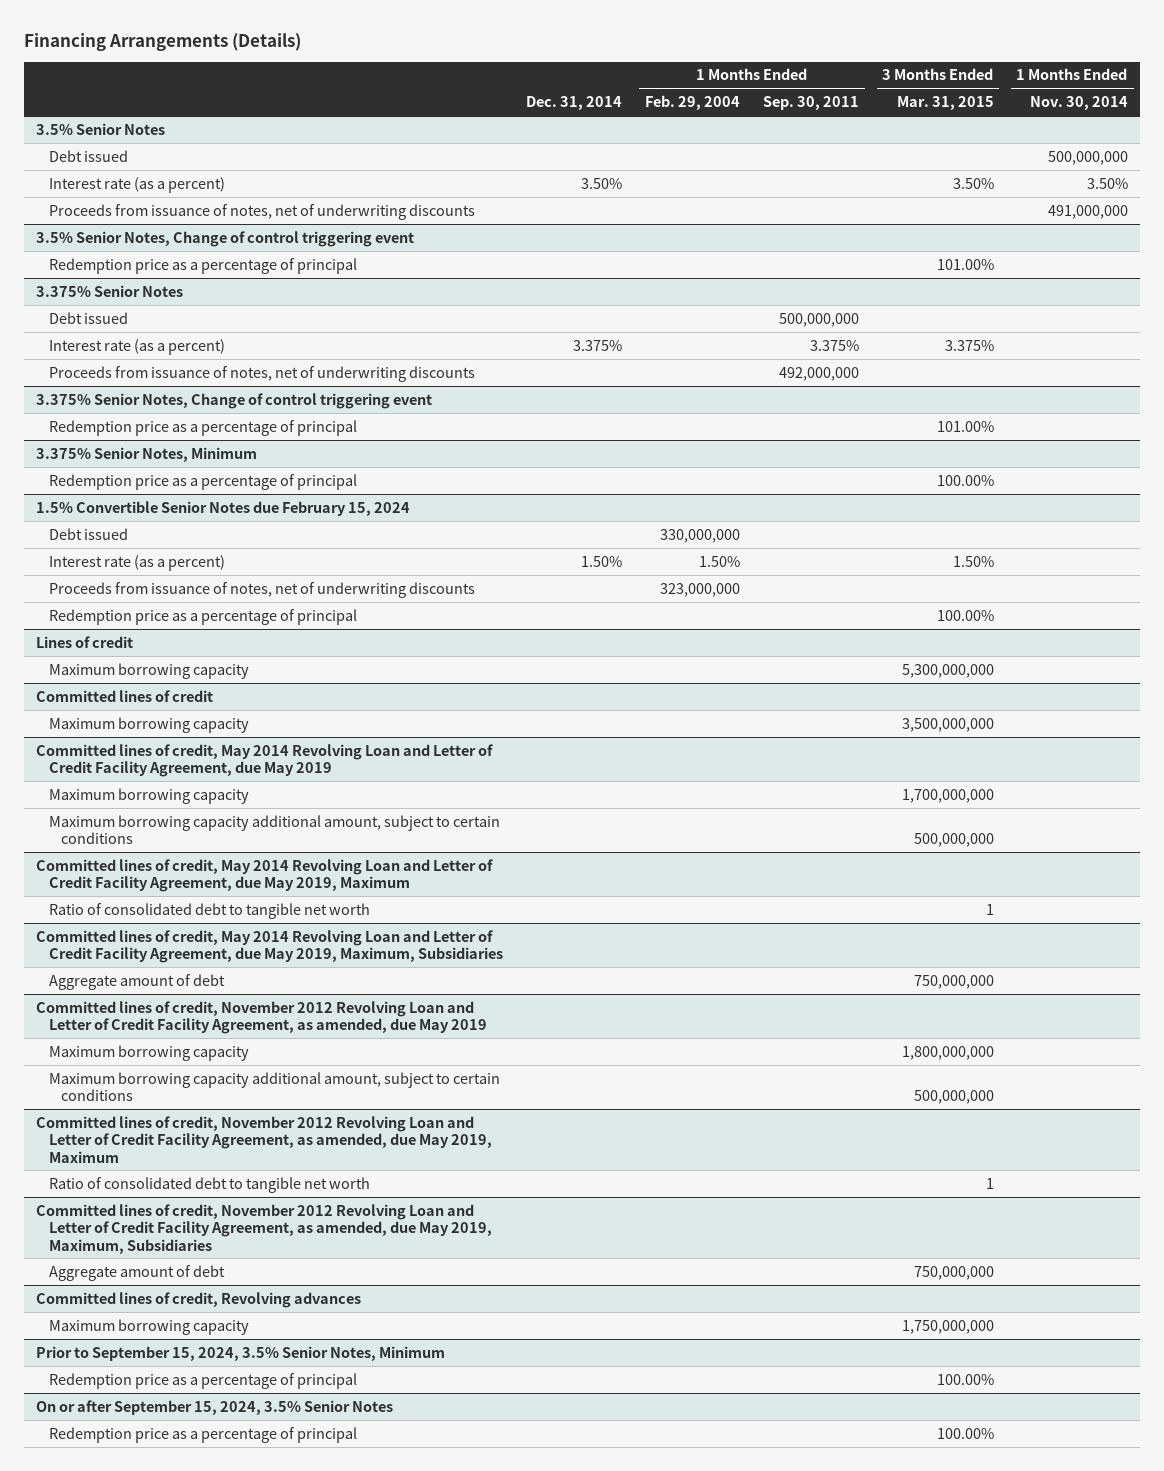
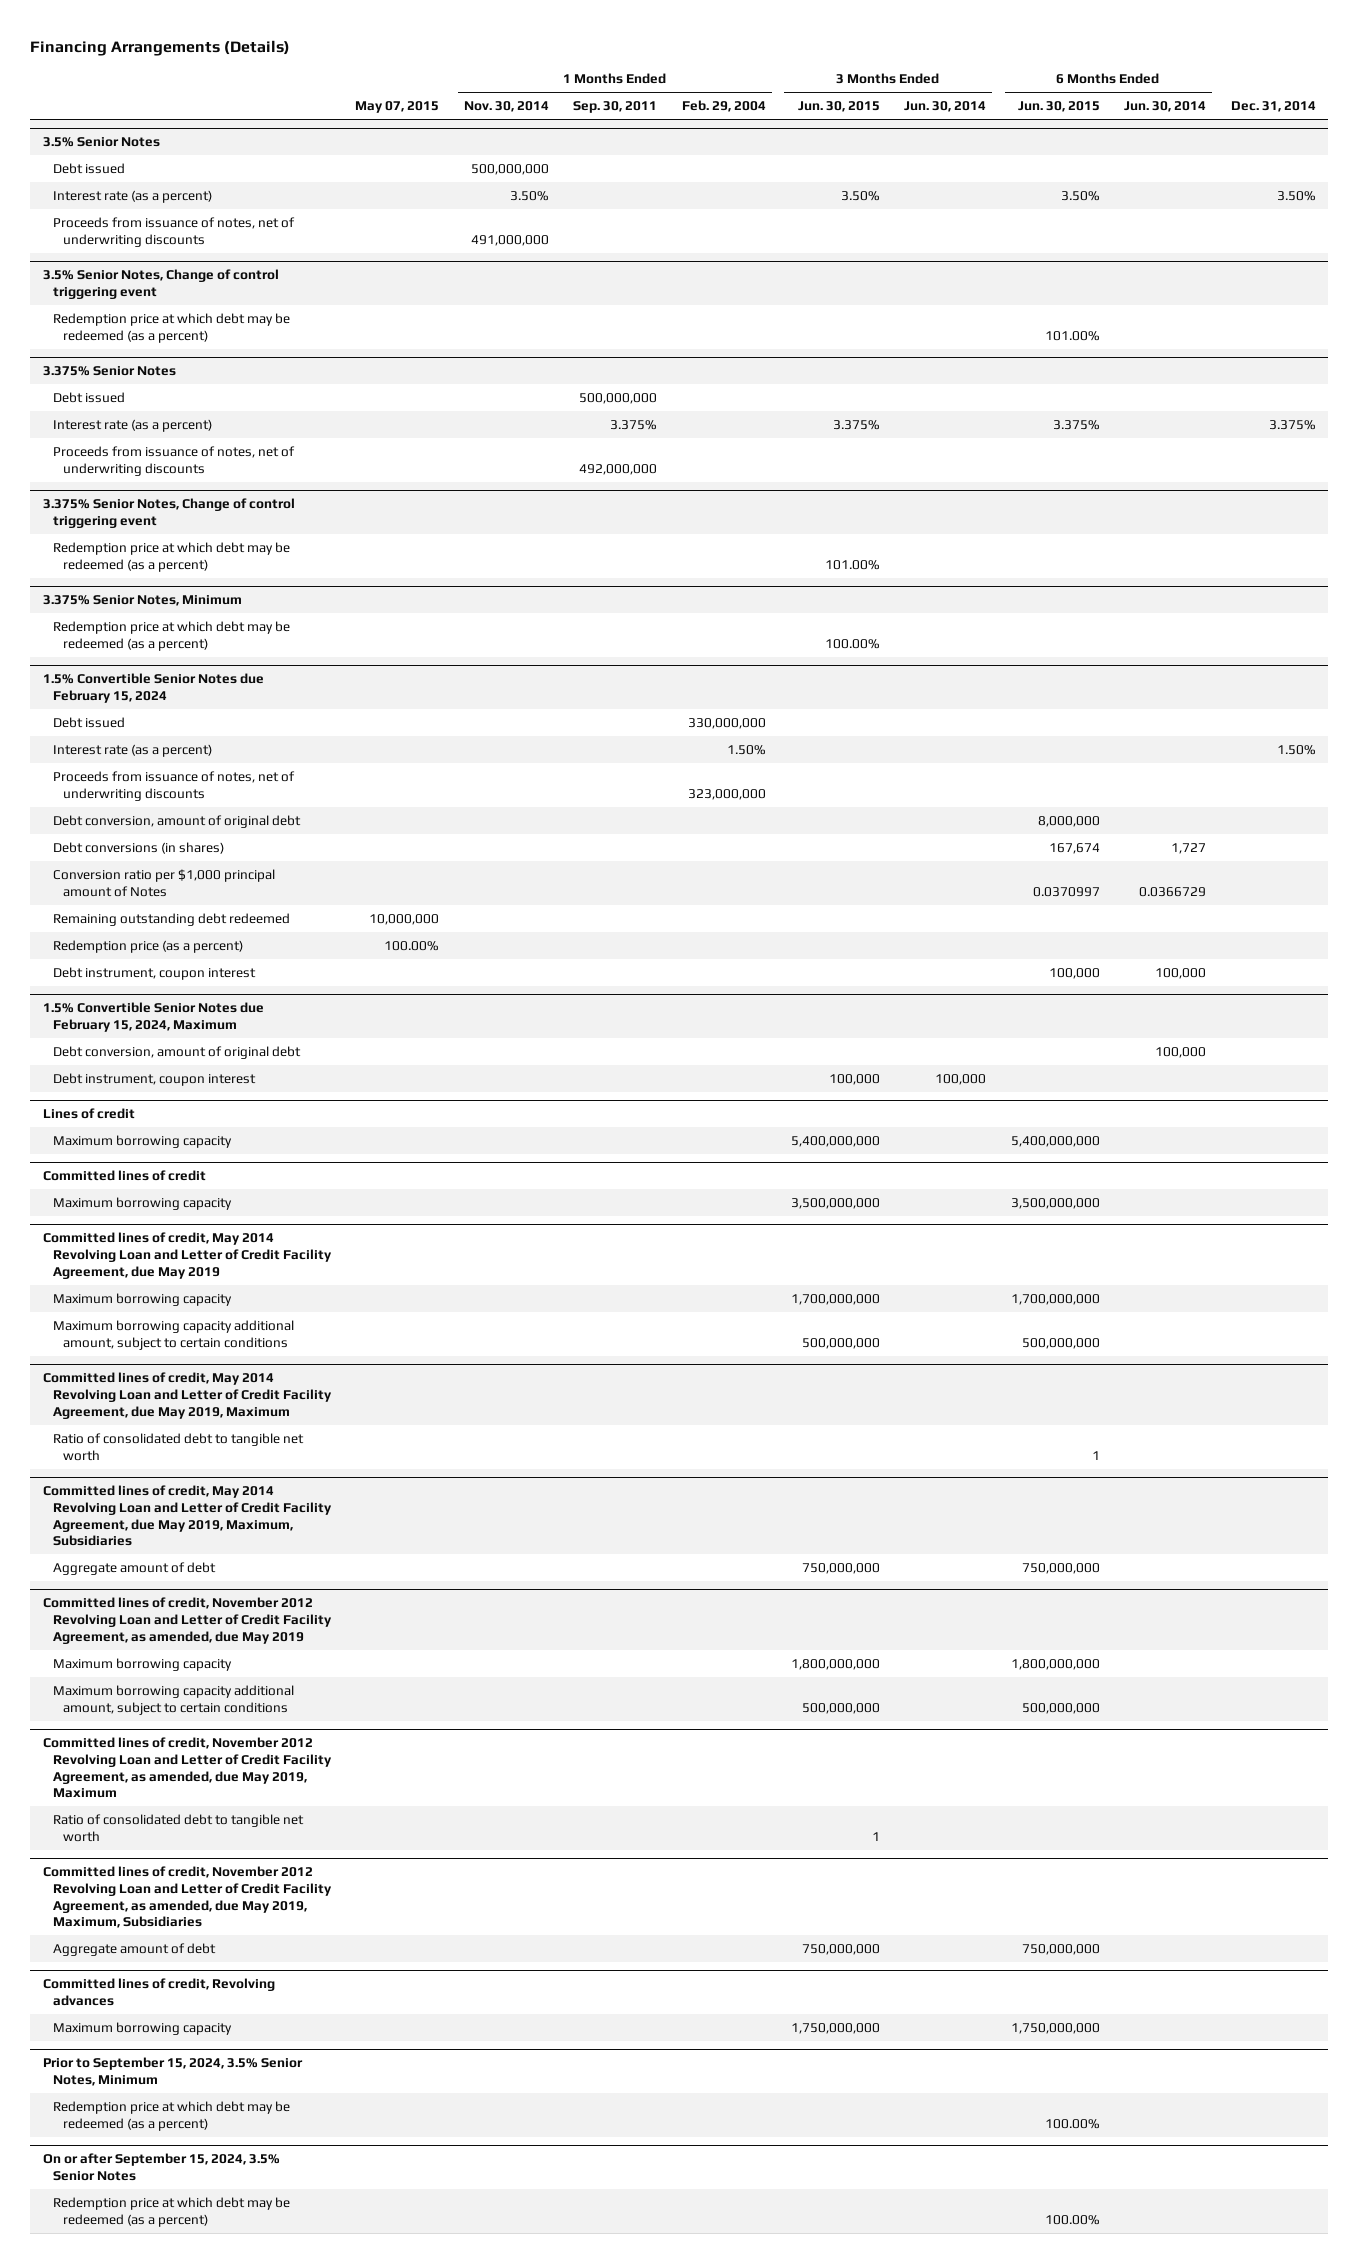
- | Dec. 31, 2014 | 1 Months Ended Feb. 29, 2004 | 1 Months Ended Sep. 30, 2011 | 3 Months Ended Mar. 31, 2015 | 1 Months Ended Nov. 30, 2014
+ | May 07, 2015 | 1 Months Ended Nov. 30, 2014 | 1 Months Ended Sep. 30, 2011 | 1 Months Ended Feb. 29, 2004 | 3 Months Ended Jun. 30, 2015 | 3 Months Ended Jun. 30, 2014 | 6 Months Ended Jun. 30, 2015 | 6 Months Ended Jun. 30, 2014 | Dec. 31, 2014
@ 3.5% Senior Notes, Change of control triggering event
- Redemption price as a percentage of principal | | | | 101.00% |
+ Redemption price at which debt may be redeemed (as a percent) | | | | | | | 101.00% | |
@ 3.375% Senior Notes, Change of control triggering event
- Redemption price as a percentage of principal | | | | 101.00% |
+ Redemption price at which debt may be redeemed (as a percent) | | | | | 101.00% | | | |
@ 3.375% Senior Notes, Minimum
- Redemption price as a percentage of principal | | | | 100.00% |
+ Redemption price at which debt may be redeemed (as a percent) | | | | | 100.00% | | | |
@ 1.5% Convertible Senior Notes due February 15, 2024
- Redemption price as a percentage of principal | | | | 100.00% |
+ Debt conversion, amount of original debt | | | | | | | 8,000,000 | |
+ Debt conversions (in shares) | | | | | | | 167,674 | 1,727 |
+ Conversion ratio per $1,000 principal amount of Notes | | | | | | | 0.0370997 | 0.0366729 |
+ Remaining outstanding debt redeemed | 10,000,000 | | | | | | | |
+ Redemption price (as a percent) | 100.00% | | | | | | | |
+ Debt instrument, coupon interest | | | | | | | 100,000 | 100,000 |
+ 1.5% Convertible Senior Notes due February 15, 2024, Maximum
+ Debt conversion, amount of original debt | | | | | | | | 100,000 |
+ Debt instrument, coupon interest | | | | | 100,000 | 100,000 | | |
@ Prior to September 15, 2024, 3.5% Senior Notes, Minimum
- Redemption price as a percentage of principal | | | | 100.00% |
+ Redemption price at which debt may be redeemed (as a percent) | | | | | | | 100.00% | |
@ On or after September 15, 2024, 3.5% Senior Notes
- Redemption price as a percentage of principal | | | | 100.00% |
+ Redemption price at which debt may be redeemed (as a percent) | | | | | | | 100.00% | |

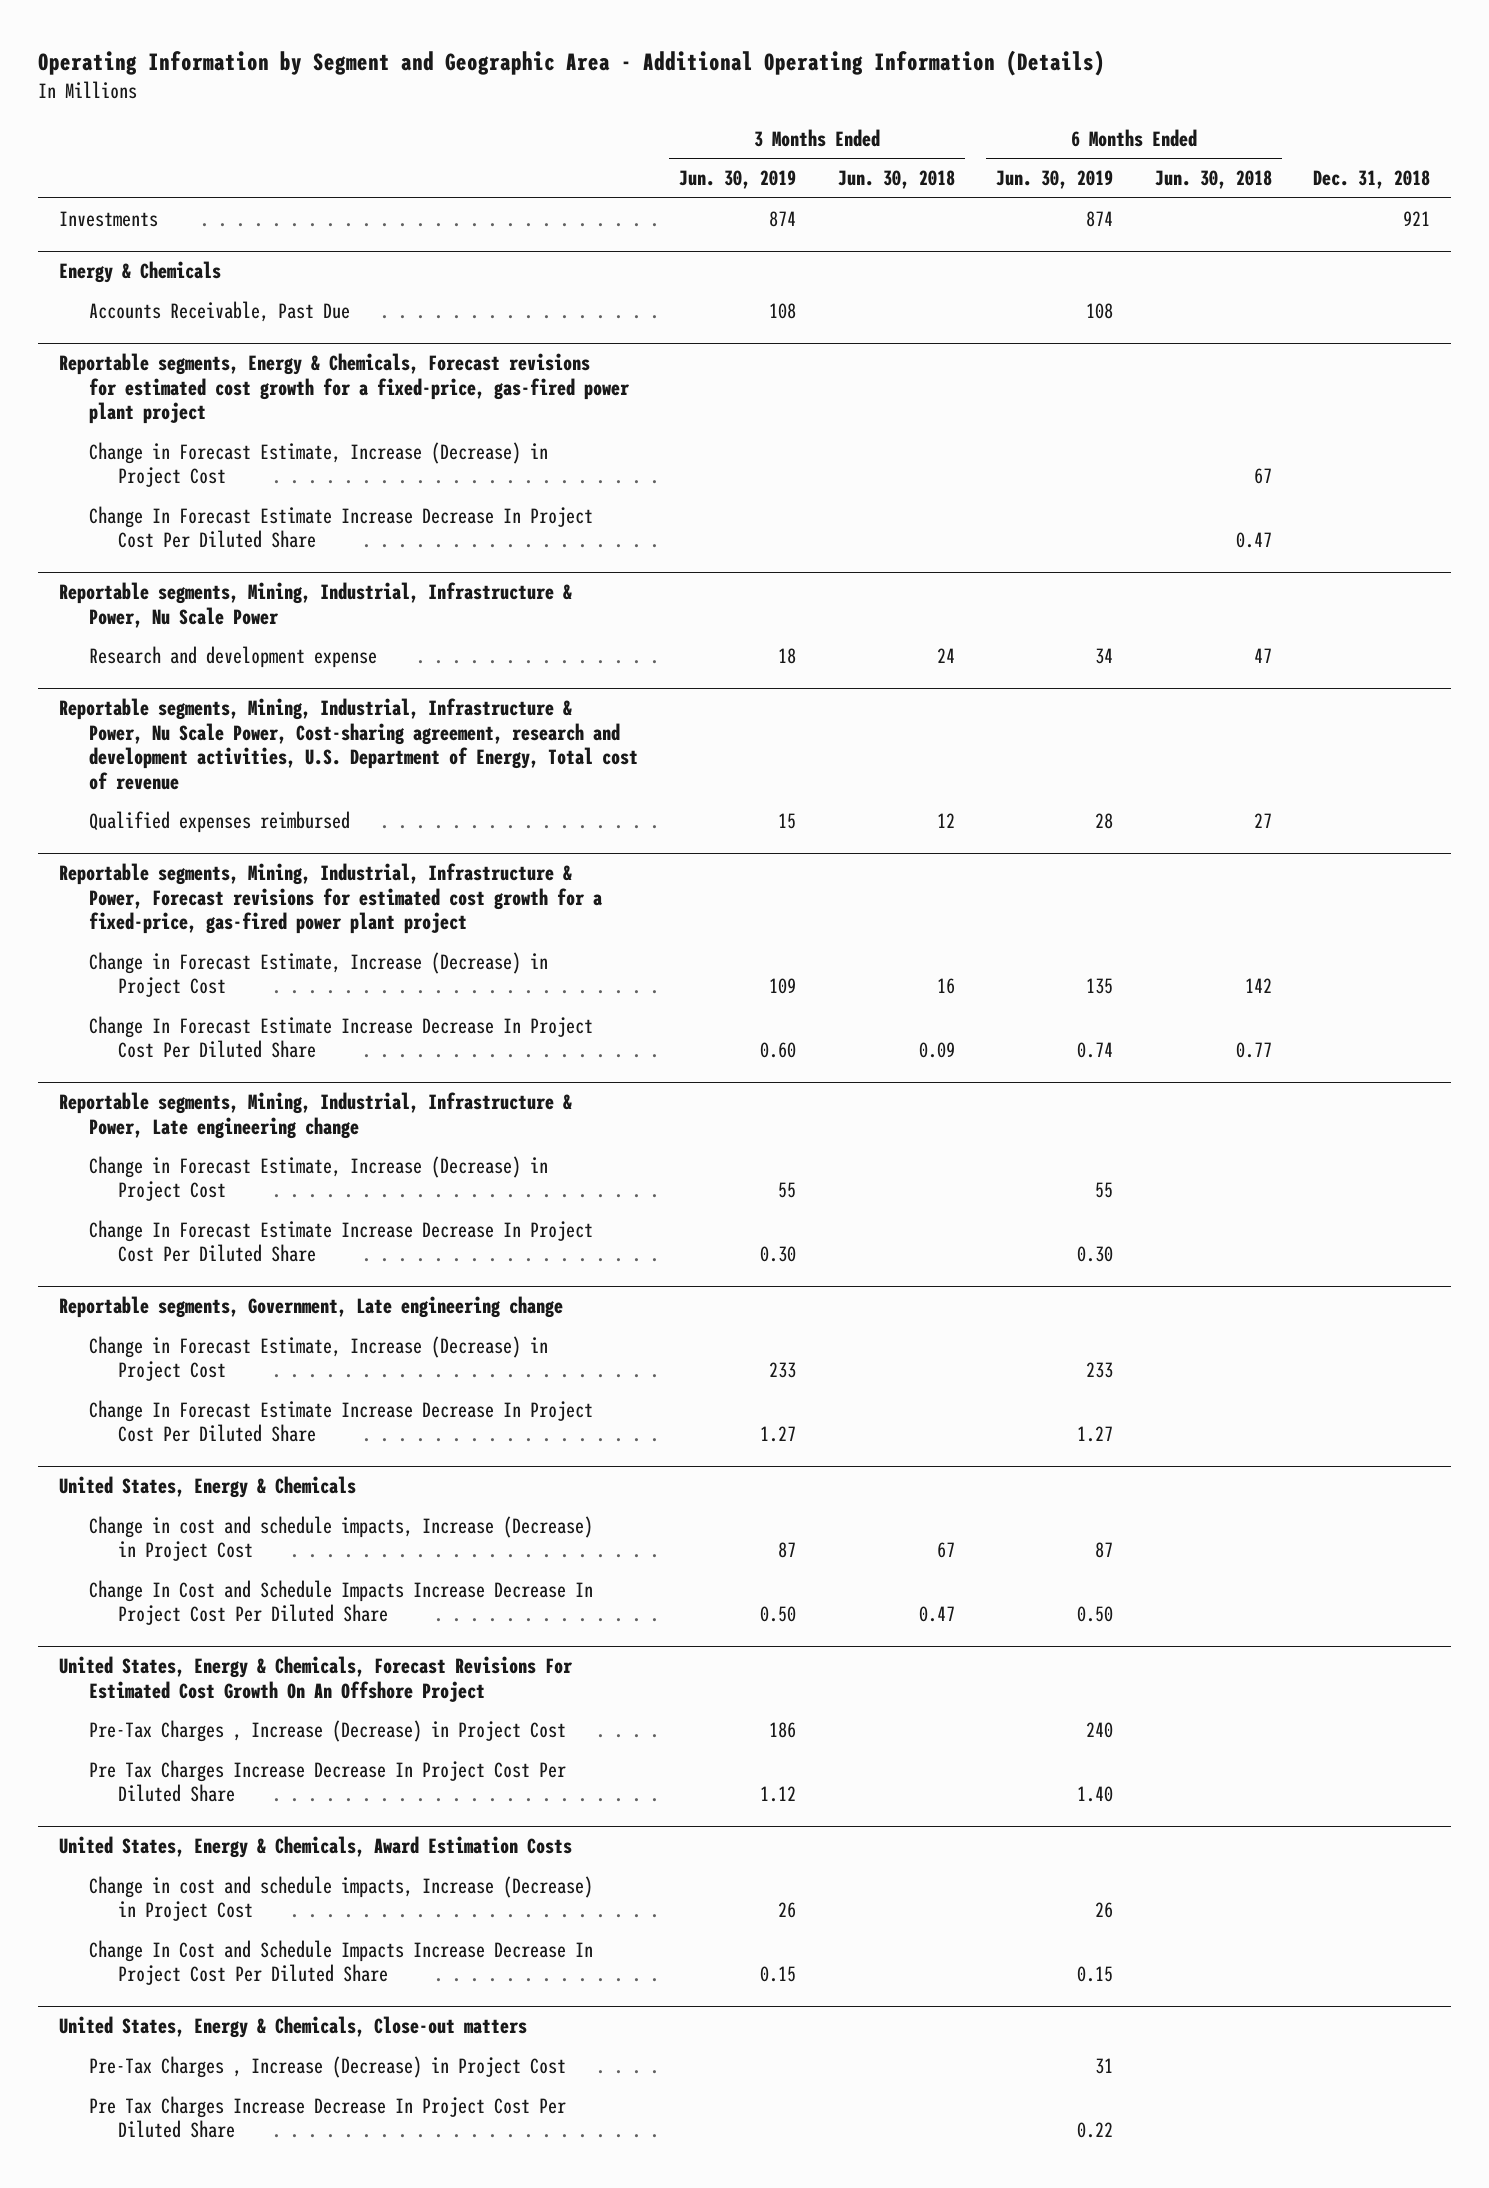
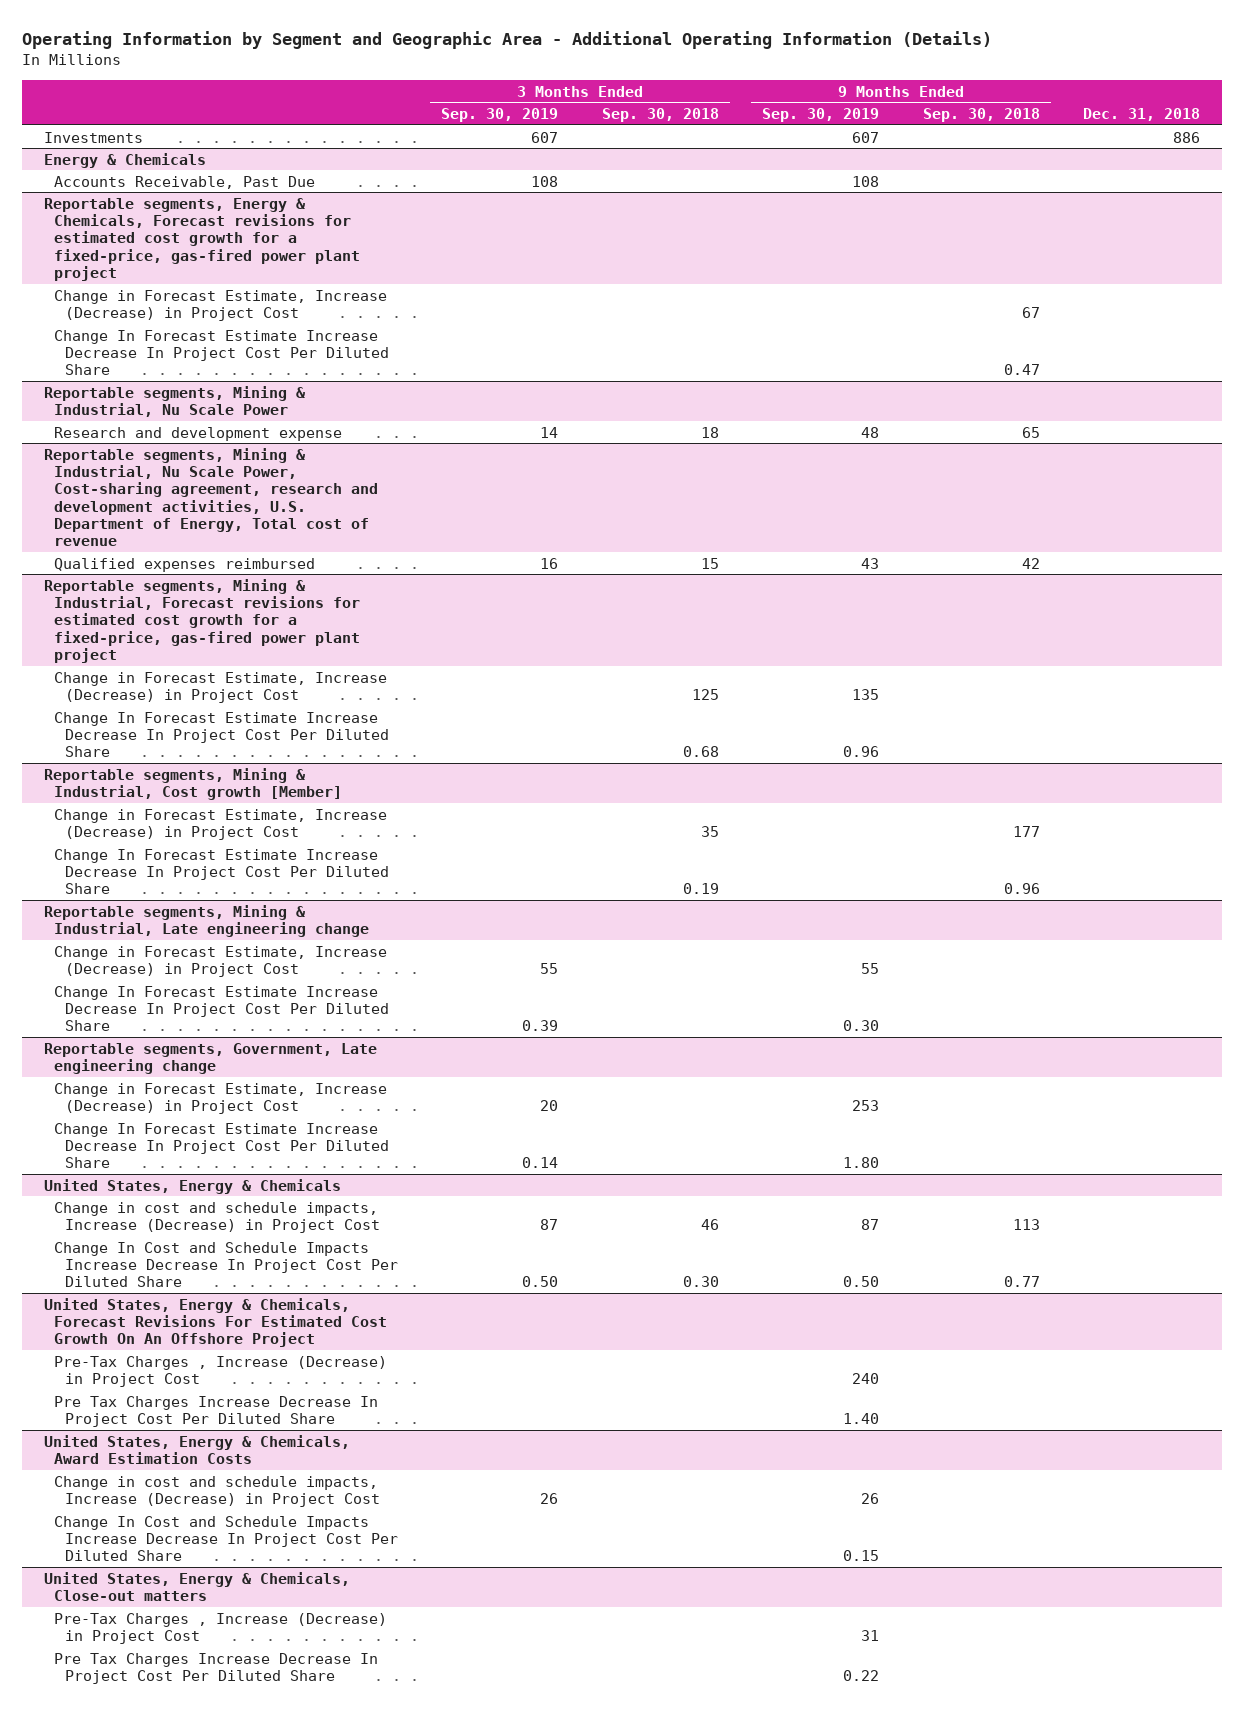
- | 3 Months Ended Jun. 30, 2019 | 3 Months Ended Jun. 30, 2018 | 6 Months Ended Jun. 30, 2019 | 6 Months Ended Jun. 30, 2018 | Dec. 31, 2018
+ | 3 Months Ended Sep. 30, 2019 | 3 Months Ended Sep. 30, 2018 | 9 Months Ended Sep. 30, 2019 | 9 Months Ended Sep. 30, 2018 | Dec. 31, 2018
- Investments | 874 | | 874 | | 921
+ Investments | 607 | | 607 | | 886
- Reportable segments, Mining, Industrial, Infrastructure & Power, Nu Scale Power
+ Reportable segments, Mining & Industrial, Nu Scale Power
- Reportable segments, Mining, Industrial, Infrastructure & Power, Nu Scale Power, Cost-sharing agreement, research and development activities, U.S. Department of Energy, Total cost of revenue
+ Reportable segments, Mining & Industrial, Nu Scale Power, Cost-sharing agreement, research and development activities, U.S. Department of Energy, Total cost of revenue
- Reportable segments, Mining, Industrial, Infrastructure & Power, Forecast revisions for estimated cost growth for a fixed-price, gas-fired power plant project
+ Reportable segments, Mining & Industrial, Forecast revisions for estimated cost growth for a fixed-price, gas-fired power plant project
- Reportable segments, Mining, Industrial, Infrastructure & Power, Late engineering change
+ Reportable segments, Mining & Industrial, Cost growth [Member]
+ Change in Forecast Estimate, Increase (Decrease) in Project Cost | | 35 | | 177 |
+ Change In Forecast Estimate Increase Decrease In Project Cost Per Diluted Share | | 0.19 | | 0.96 |
+ Reportable segments, Mining & Industrial, Late engineering change

